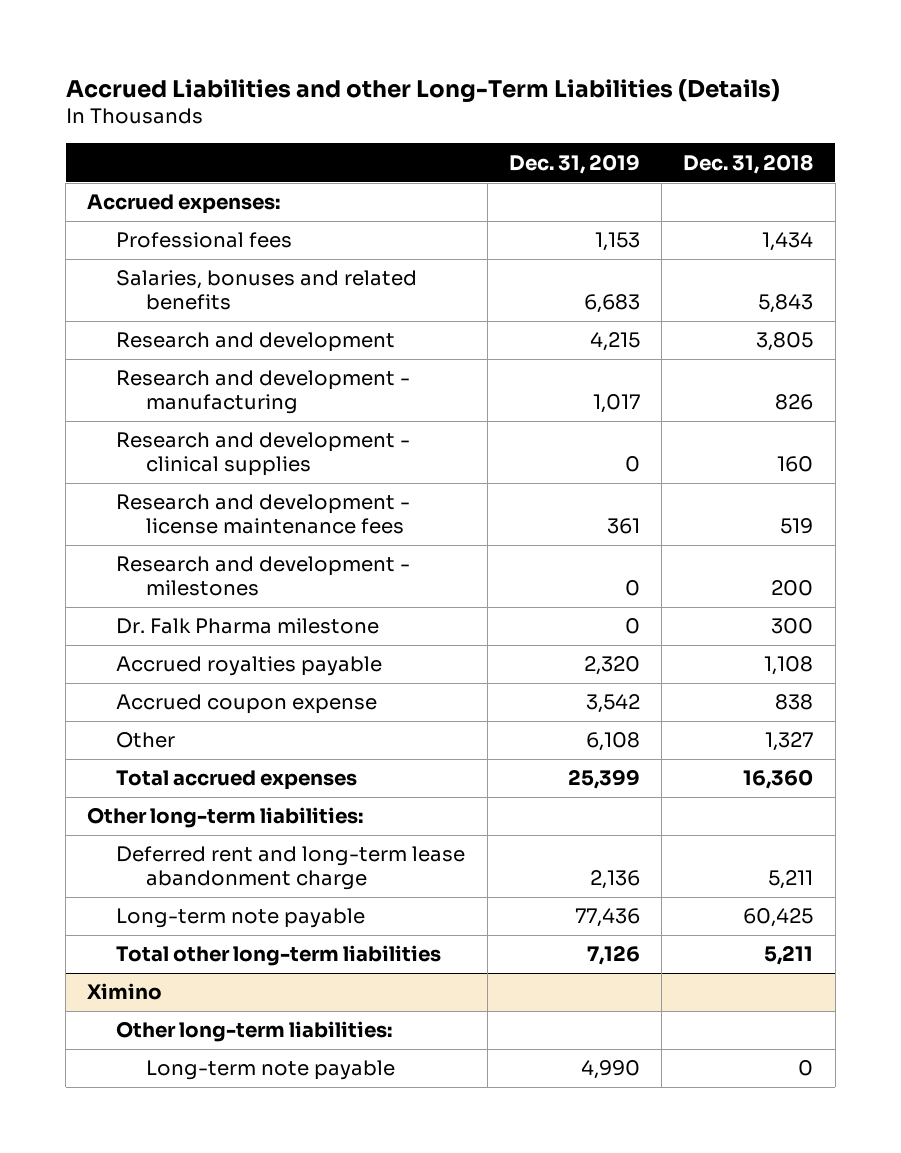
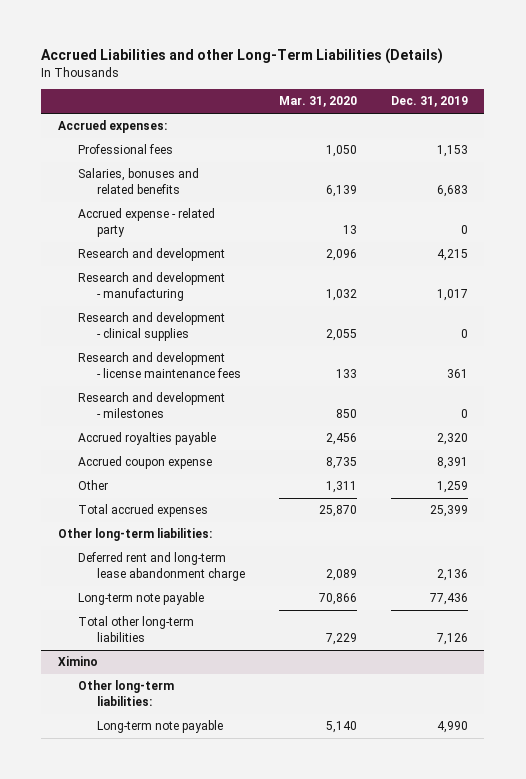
- | Dec. 31, 2019 | Dec. 31, 2018
+ | Mar. 31, 2020 | Dec. 31, 2019
+ Accrued expense - related party | 13 | 0
- Dr. Falk Pharma milestone | 0 | 300
- Accrued coupon expense | 3,542 | 838
- Other | 6,108 | 1,327
+ Accrued coupon expense | 8,735 | 8,391
+ Other | 1,311 | 1,259

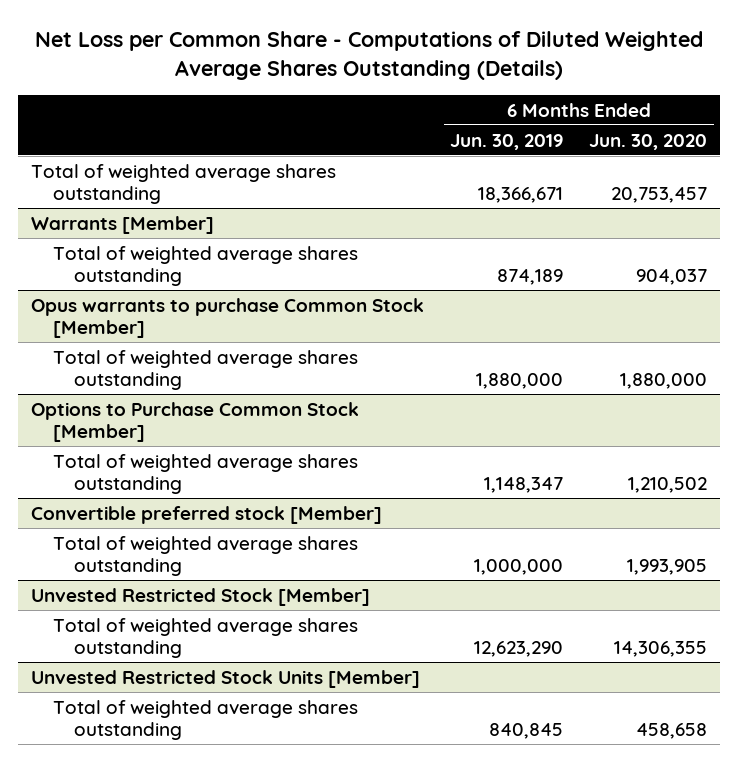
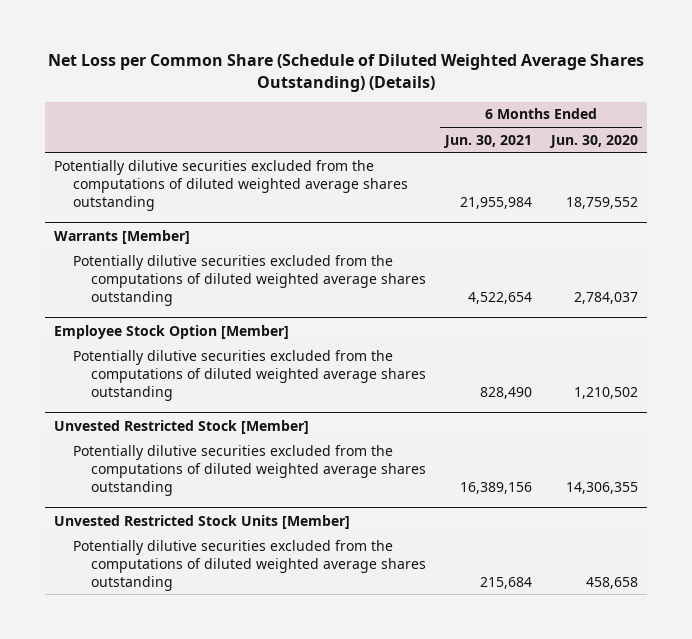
- Net Loss per Common Share - Computations of Diluted Weighted Average Shares Outstanding (Details)
+ Net Loss per Common Share (Schedule of Diluted Weighted Average Shares Outstanding) (Details)
- | 6 Months Ended Jun. 30, 2019 | 6 Months Ended Jun. 30, 2020
+ | 6 Months Ended Jun. 30, 2021 | 6 Months Ended Jun. 30, 2020
- Total of weighted average shares outstanding | 18,366,671 | 20,753,457
+ Potentially dilutive securities excluded from the computations of diluted weighted average shares outstanding | 21,955,984 | 18,759,552
@ Warrants [Member]
- Total of weighted average shares outstanding | 874,189 | 904,037
- Opus warrants to purchase Common Stock [Member]
- Total of weighted average shares outstanding | 1,880,000 | 1,880,000
- Options to Purchase Common Stock [Member]
- Total of weighted average shares outstanding | 1,148,347 | 1,210,502
- Convertible preferred stock [Member]
- Total of weighted average shares outstanding | 1,000,000 | 1,993,905
@ Warrants [Member]
+ Potentially dilutive securities excluded from the computations of diluted weighted average shares outstanding | 4,522,654 | 2,784,037
+ Employee Stock Option [Member]
+ Potentially dilutive securities excluded from the computations of diluted weighted average shares outstanding | 828,490 | 1,210,502
@ Unvested Restricted Stock [Member]
- Total of weighted average shares outstanding | 12,623,290 | 14,306,355
+ Potentially dilutive securities excluded from the computations of diluted weighted average shares outstanding | 16,389,156 | 14,306,355
@ Unvested Restricted Stock Units [Member]
- Total of weighted average shares outstanding | 840,845 | 458,658
+ Potentially dilutive securities excluded from the computations of diluted weighted average shares outstanding | 215,684 | 458,658

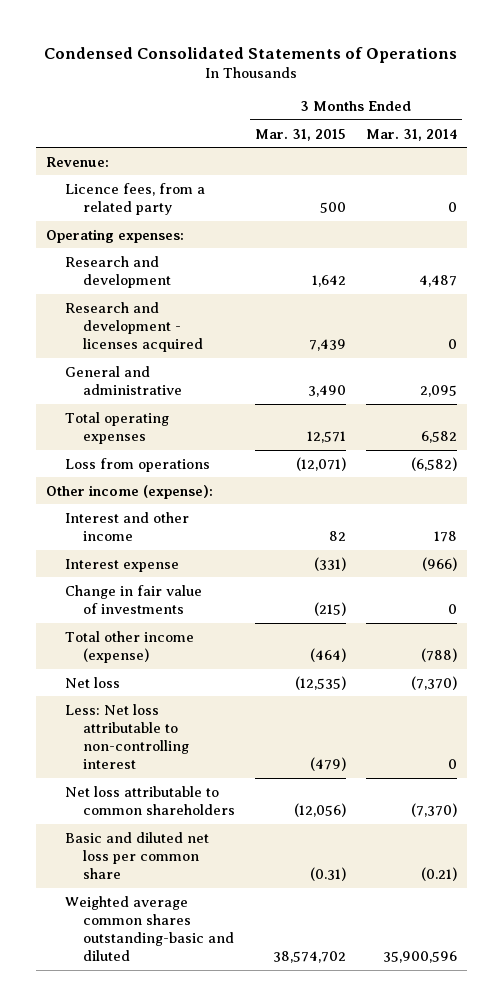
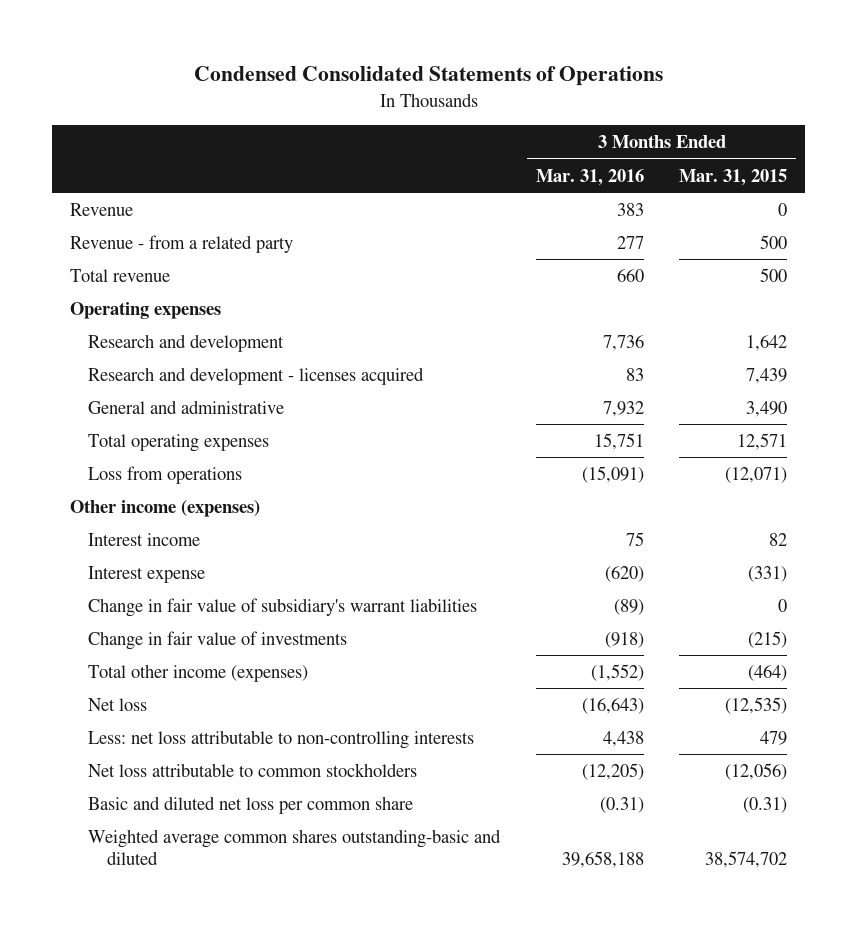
- | 3 Months Ended Mar. 31, 2015 | 3 Months Ended Mar. 31, 2014
+ | 3 Months Ended Mar. 31, 2016 | 3 Months Ended Mar. 31, 2015
- Revenue:
- Licence fees, from a related party | 500 | 0
- Operating expenses:
+ Revenue | 383 | 0
+ Revenue - from a related party | 277 | 500
+ Total revenue | 660 | 500
+ Operating expenses
- Other income (expense):
- Interest and other income | 82 | 178
+ Other income (expenses)
+ Interest income | 75 | 82
+ Change in fair value of subsidiary's warrant liabilities | (89) | 0
- Total other income (expense) | (464) | (788)
+ Total other income (expenses) | (1,552) | (464)
- Less: Net loss attributable to non-controlling interest | (479) | 0
- Net loss attributable to common shareholders | (12,056) | (7,370)
+ Less: net loss attributable to non-controlling interests | 4,438 | 479
+ Net loss attributable to common stockholders | (12,205) | (12,056)

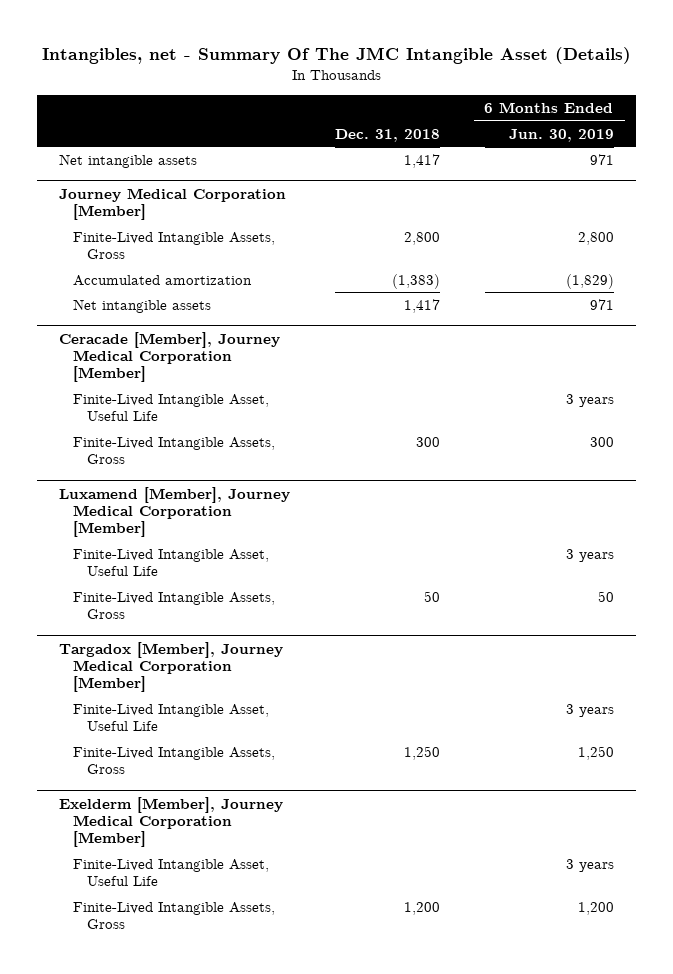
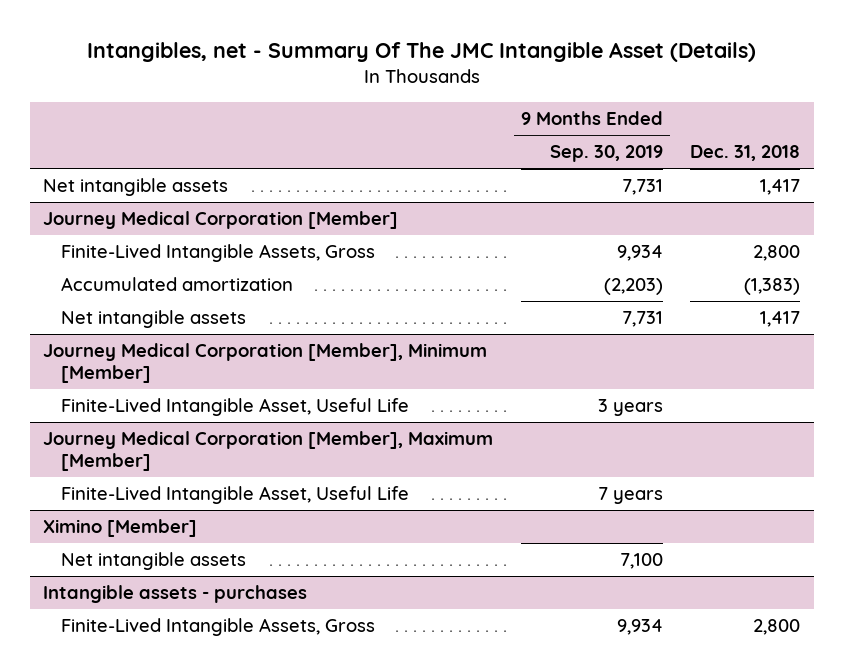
- | Dec. 31, 2018 | 6 Months Ended Jun. 30, 2019
+ | 9 Months Ended Sep. 30, 2019 | Dec. 31, 2018
- Ceracade [Member], Journey Medical Corporation [Member]
- Finite-Lived Intangible Asset, Useful Life | | 3 years
- Finite-Lived Intangible Assets, Gross | 300 | 300
- Luxamend [Member], Journey Medical Corporation [Member]
- Finite-Lived Intangible Asset, Useful Life | | 3 years
- Finite-Lived Intangible Assets, Gross | 50 | 50
- Targadox [Member], Journey Medical Corporation [Member]
+ Journey Medical Corporation [Member], Minimum [Member]
- Finite-Lived Intangible Assets, Gross | 1,250 | 1,250
- Exelderm [Member], Journey Medical Corporation [Member]
+ Journey Medical Corporation [Member], Maximum [Member]
- Finite-Lived Intangible Assets, Gross | 1,200 | 1,200
+ Ximino [Member]
+ Net intangible assets | 7,100 |
+ Intangible assets - purchases
+ Finite-Lived Intangible Assets, Gross | 9,934 | 2,800

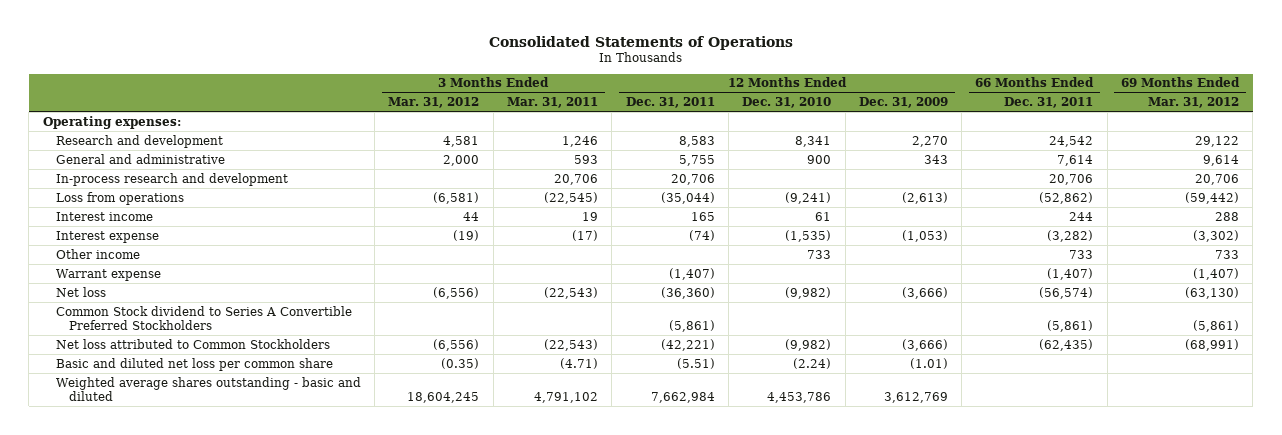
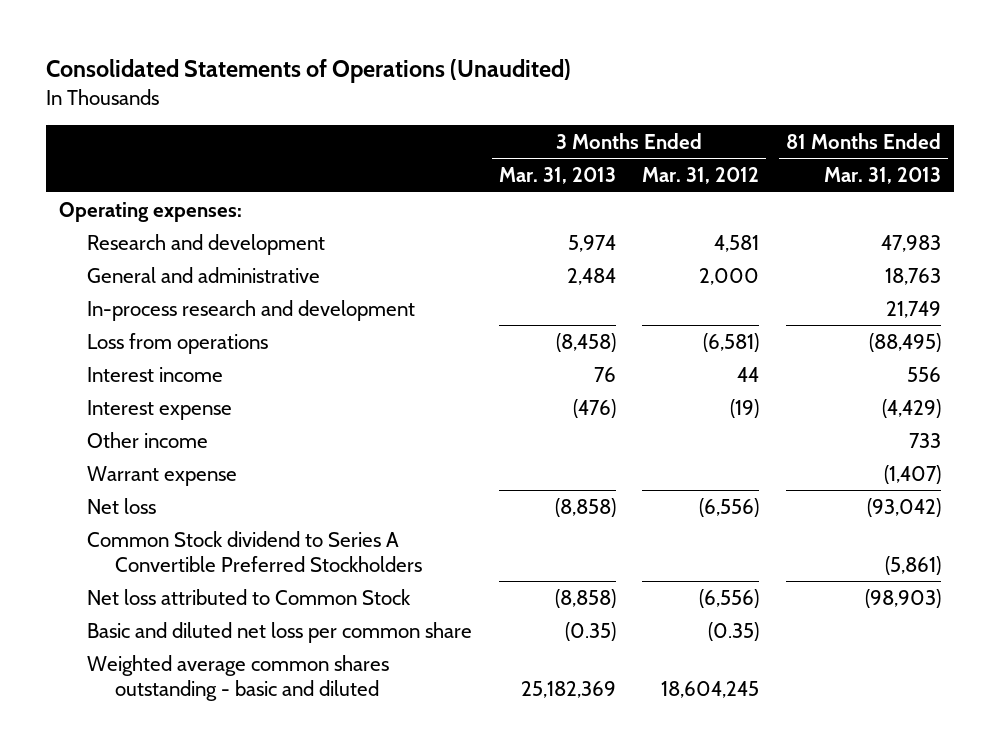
- Consolidated Statements of Operations
+ Consolidated Statements of Operations (Unaudited)
- | 3 Months Ended Mar. 31, 2012 | 3 Months Ended Mar. 31, 2011 | 12 Months Ended Dec. 31, 2011 | 12 Months Ended Dec. 31, 2010 | 12 Months Ended Dec. 31, 2009 | 66 Months Ended Dec. 31, 2011 | 69 Months Ended Mar. 31, 2012
+ | 3 Months Ended Mar. 31, 2013 | 3 Months Ended Mar. 31, 2012 | 81 Months Ended Mar. 31, 2013
- Net loss attributed to Common Stockholders | (6,556) | (22,543) | (42,221) | (9,982) | (3,666) | (62,435) | (68,991)
+ Net loss attributed to Common Stock | (8,858) | (6,556) | (98,903)
- Weighted average shares outstanding - basic and diluted | 18,604,245 | 4,791,102 | 7,662,984 | 4,453,786 | 3,612,769 | |
+ Weighted average common shares outstanding - basic and diluted | 25,182,369 | 18,604,245 |

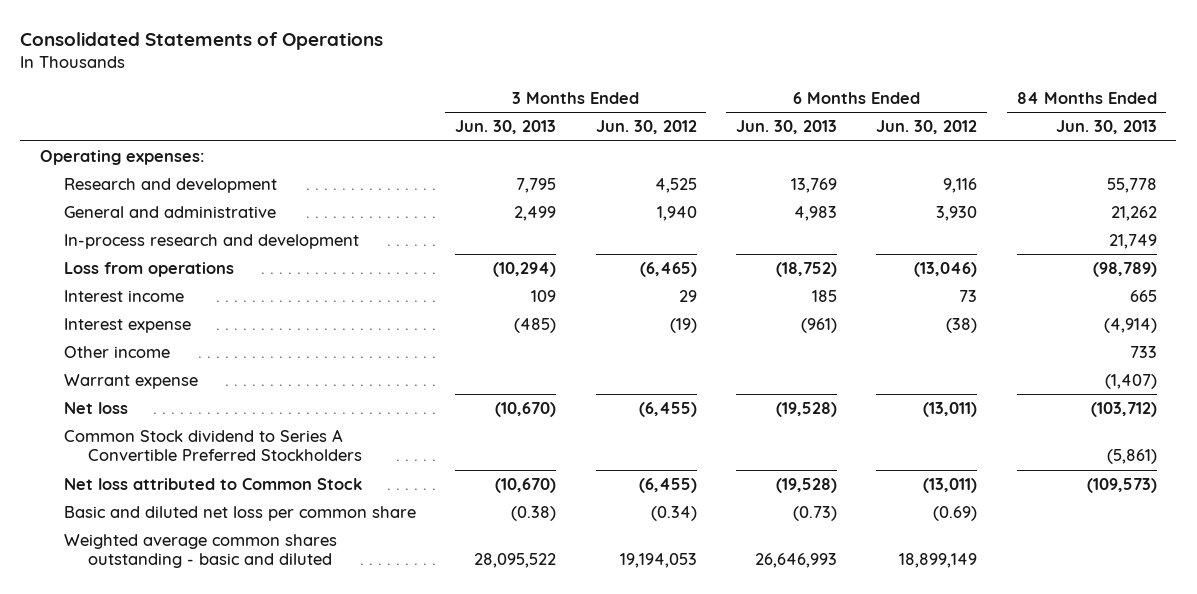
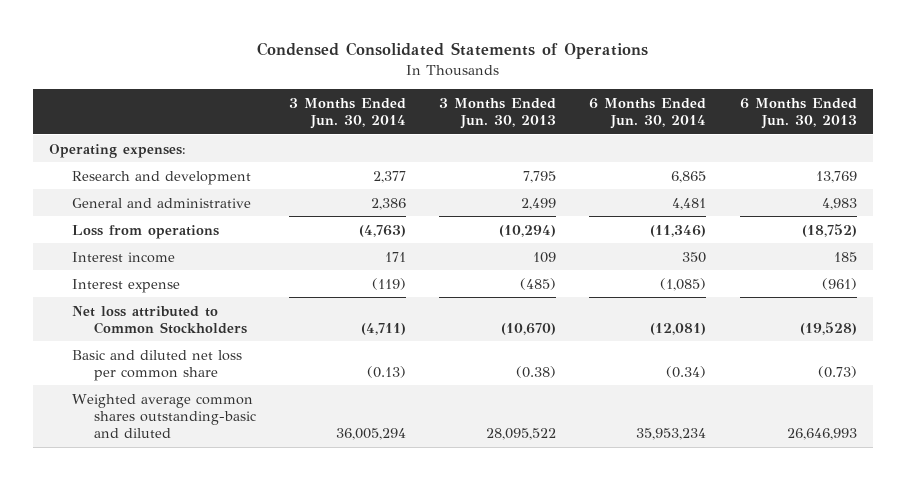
- Consolidated Statements of Operations
+ Condensed Consolidated Statements of Operations
- | 3 Months Ended Jun. 30, 2013 | 3 Months Ended Jun. 30, 2012 | 6 Months Ended Jun. 30, 2013 | 6 Months Ended Jun. 30, 2012 | 84 Months Ended Jun. 30, 2013
+ | 3 Months Ended Jun. 30, 2014 | 3 Months Ended Jun. 30, 2013 | 6 Months Ended Jun. 30, 2014 | 6 Months Ended Jun. 30, 2013
- In-process research and development | | | | | 21,749
- Other income | | | | | 733
- Warrant expense | | | | | (1,407)
- Net loss | (10,670) | (6,455) | (19,528) | (13,011) | (103,712)
- Common Stock dividend to Series A Convertible Preferred Stockholders | | | | | (5,861)
- Net loss attributed to Common Stock | (10,670) | (6,455) | (19,528) | (13,011) | (109,573)
+ Net loss attributed to Common Stockholders | (4,711) | (10,670) | (12,081) | (19,528)
- Weighted average common shares outstanding - basic and diluted | 28,095,522 | 19,194,053 | 26,646,993 | 18,899,149 |
+ Weighted average common shares outstanding-basic and diluted | 36,005,294 | 28,095,522 | 35,953,234 | 26,646,993

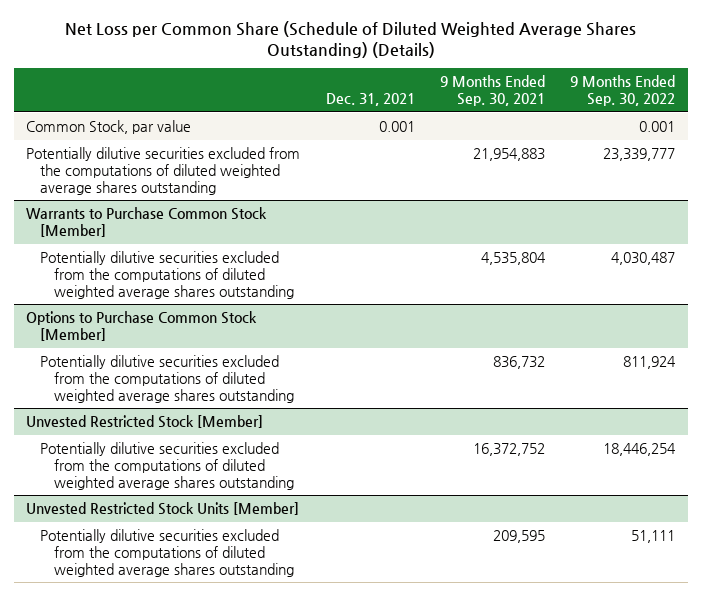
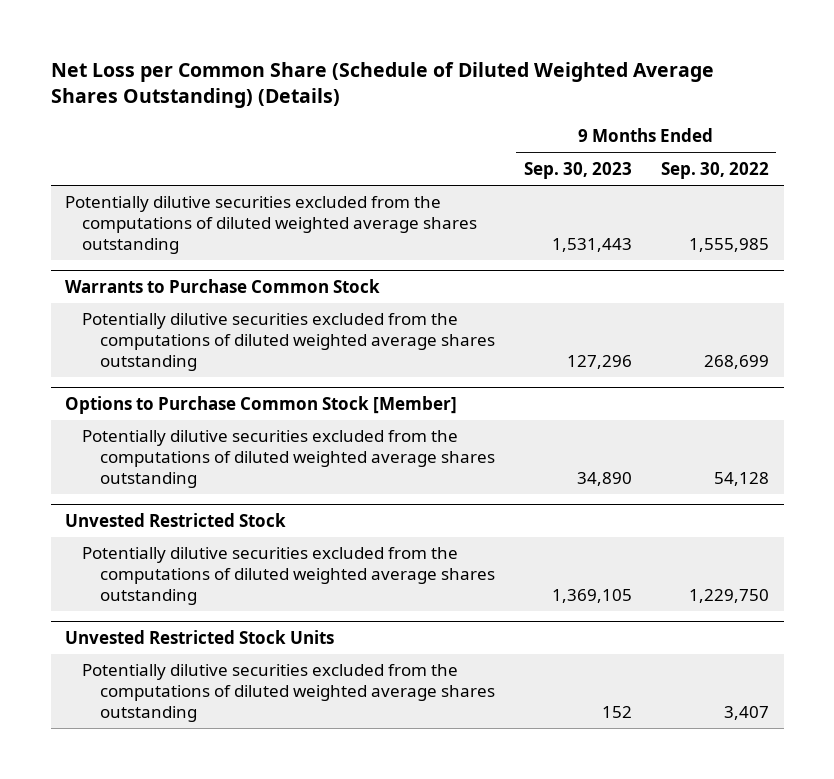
- | Dec. 31, 2021 | 9 Months Ended Sep. 30, 2021 | 9 Months Ended Sep. 30, 2022
+ | 9 Months Ended Sep. 30, 2023 | 9 Months Ended Sep. 30, 2022
- Common Stock, par value | 0.001 | | 0.001
- Potentially dilutive securities excluded from the computations of diluted weighted average shares outstanding | | 21,954,883 | 23,339,777
- Warrants to Purchase Common Stock [Member]
- Potentially dilutive securities excluded from the computations of diluted weighted average shares outstanding | | 4,535,804 | 4,030,487
+ Potentially dilutive securities excluded from the computations of diluted weighted average shares outstanding | 1,531,443 | 1,555,985
+ Warrants to Purchase Common Stock
+ Potentially dilutive securities excluded from the computations of diluted weighted average shares outstanding | 127,296 | 268,699
@ Options to Purchase Common Stock [Member]
- Potentially dilutive securities excluded from the computations of diluted weighted average shares outstanding | | 836,732 | 811,924
- Unvested Restricted Stock [Member]
- Potentially dilutive securities excluded from the computations of diluted weighted average shares outstanding | | 16,372,752 | 18,446,254
- Unvested Restricted Stock Units [Member]
- Potentially dilutive securities excluded from the computations of diluted weighted average shares outstanding | | 209,595 | 51,111
@ Options to Purchase Common Stock [Member]
+ Potentially dilutive securities excluded from the computations of diluted weighted average shares outstanding | 34,890 | 54,128
+ Unvested Restricted Stock
+ Potentially dilutive securities excluded from the computations of diluted weighted average shares outstanding | 1,369,105 | 1,229,750
+ Unvested Restricted Stock Units
+ Potentially dilutive securities excluded from the computations of diluted weighted average shares outstanding | 152 | 3,407

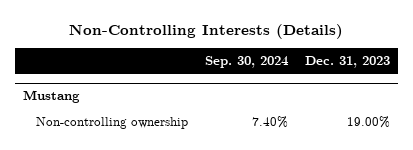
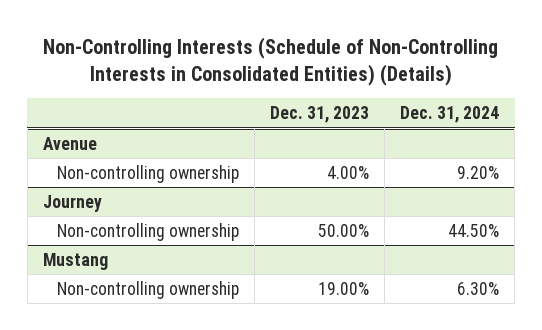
- Non-Controlling Interests (Details)
+ Non-Controlling Interests (Schedule of Non-Controlling Interests in Consolidated Entities) (Details)
- | Sep. 30, 2024 | Dec. 31, 2023
+ | Dec. 31, 2023 | Dec. 31, 2024
+ Avenue
+ Non-controlling ownership | 4.00% | 9.20%
+ Journey
+ Non-controlling ownership | 50.00% | 44.50%

